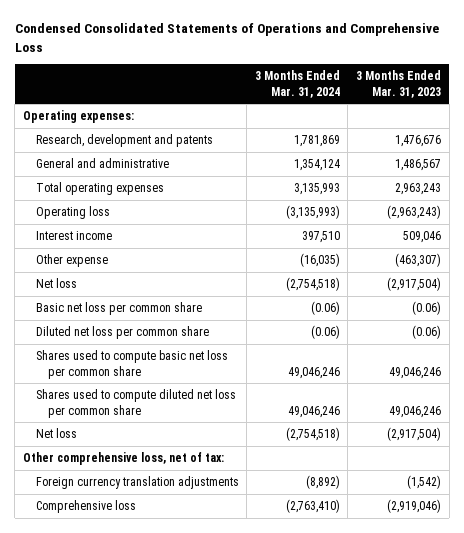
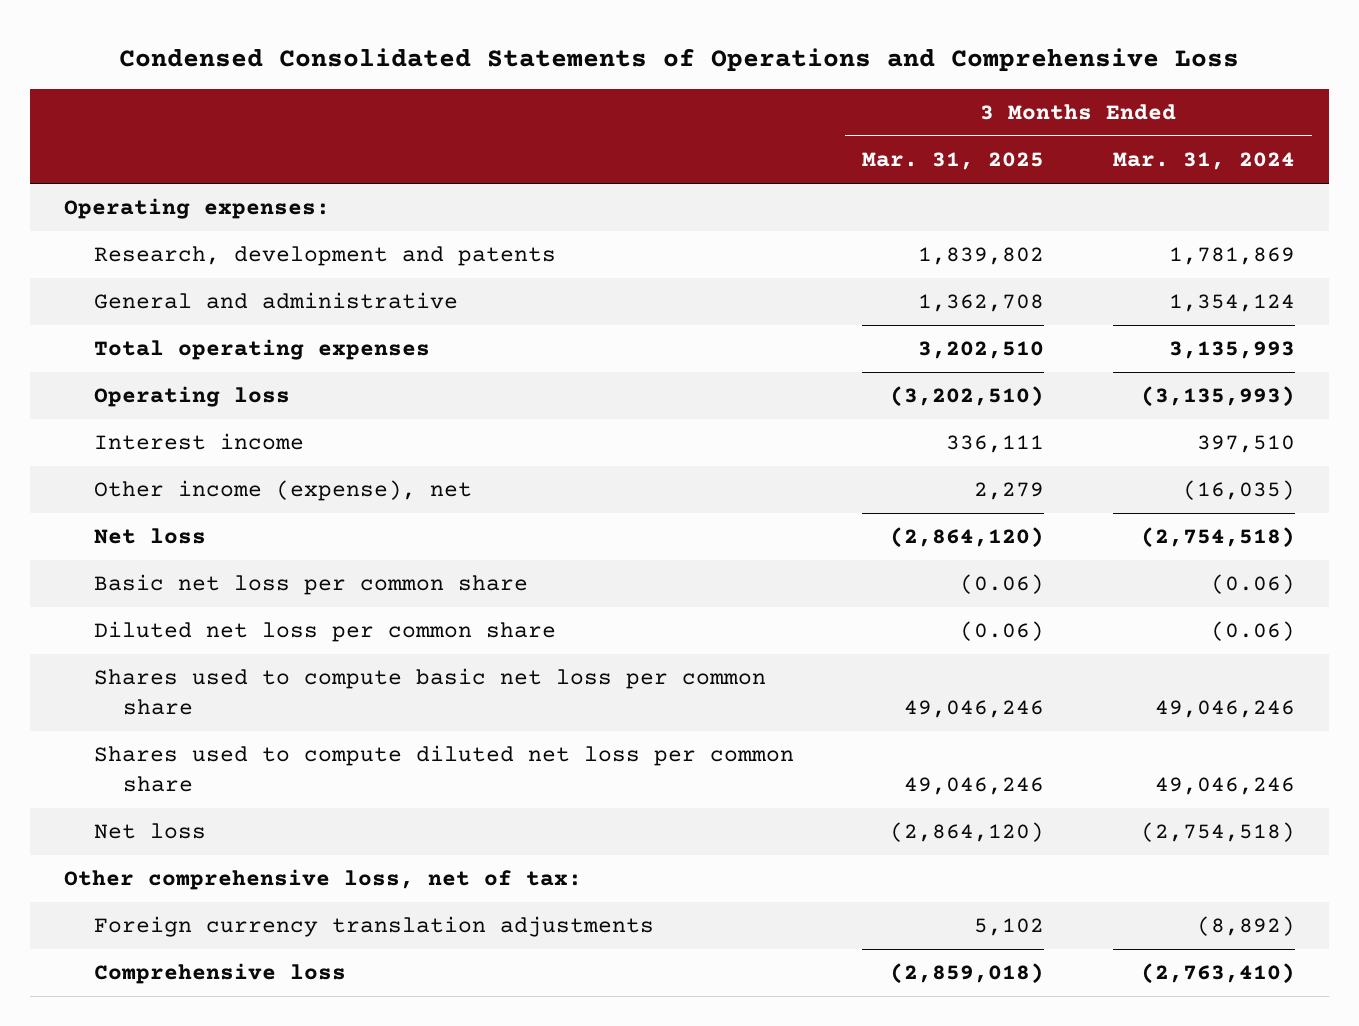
- | 3 Months Ended Mar. 31, 2024 | 3 Months Ended Mar. 31, 2023
+ | 3 Months Ended Mar. 31, 2025 | 3 Months Ended Mar. 31, 2024
- Other expense | (16,035) | (463,307)
+ Other income (expense), net | 2,279 | (16,035)

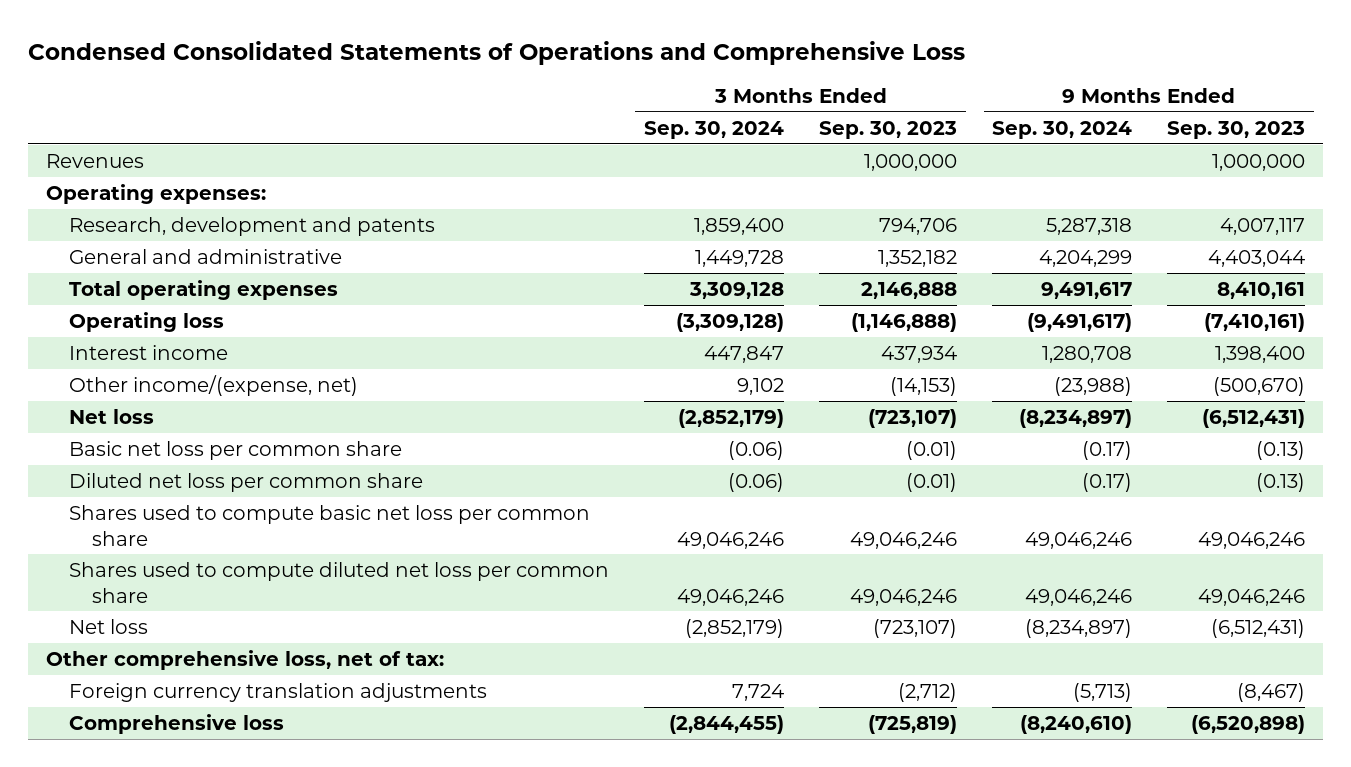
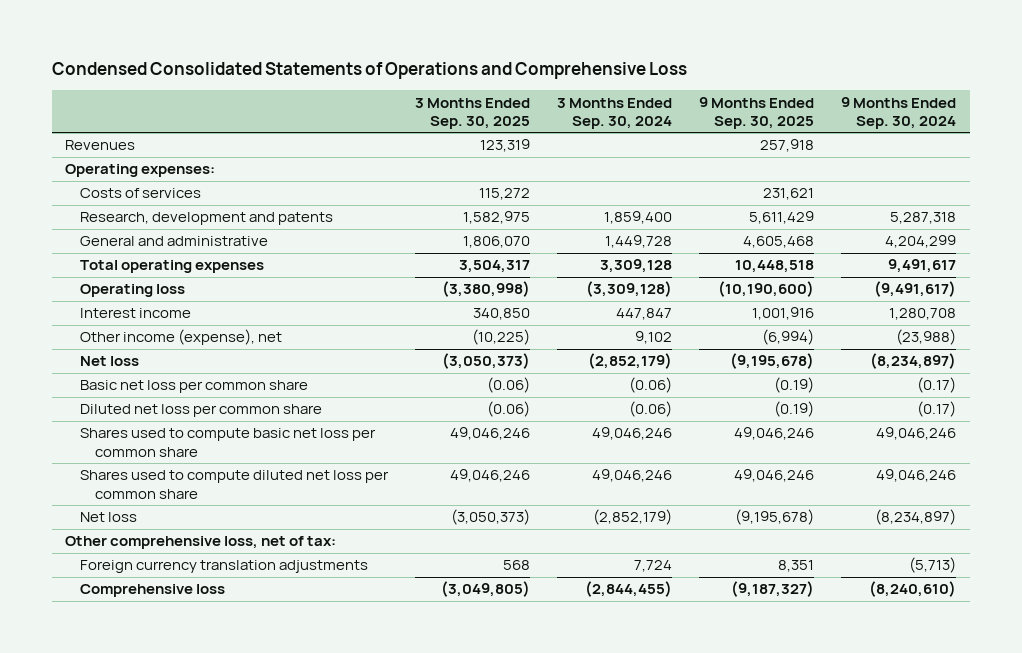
- | 3 Months Ended Sep. 30, 2024 | 3 Months Ended Sep. 30, 2023 | 9 Months Ended Sep. 30, 2024 | 9 Months Ended Sep. 30, 2023
+ | 3 Months Ended Sep. 30, 2025 | 3 Months Ended Sep. 30, 2024 | 9 Months Ended Sep. 30, 2025 | 9 Months Ended Sep. 30, 2024
+ Costs of services | 115,272 | | 231,621 |
- Other income/(expense, net) | 9,102 | (14,153) | (23,988) | (500,670)
+ Other income (expense), net | (10,225) | 9,102 | (6,994) | (23,988)

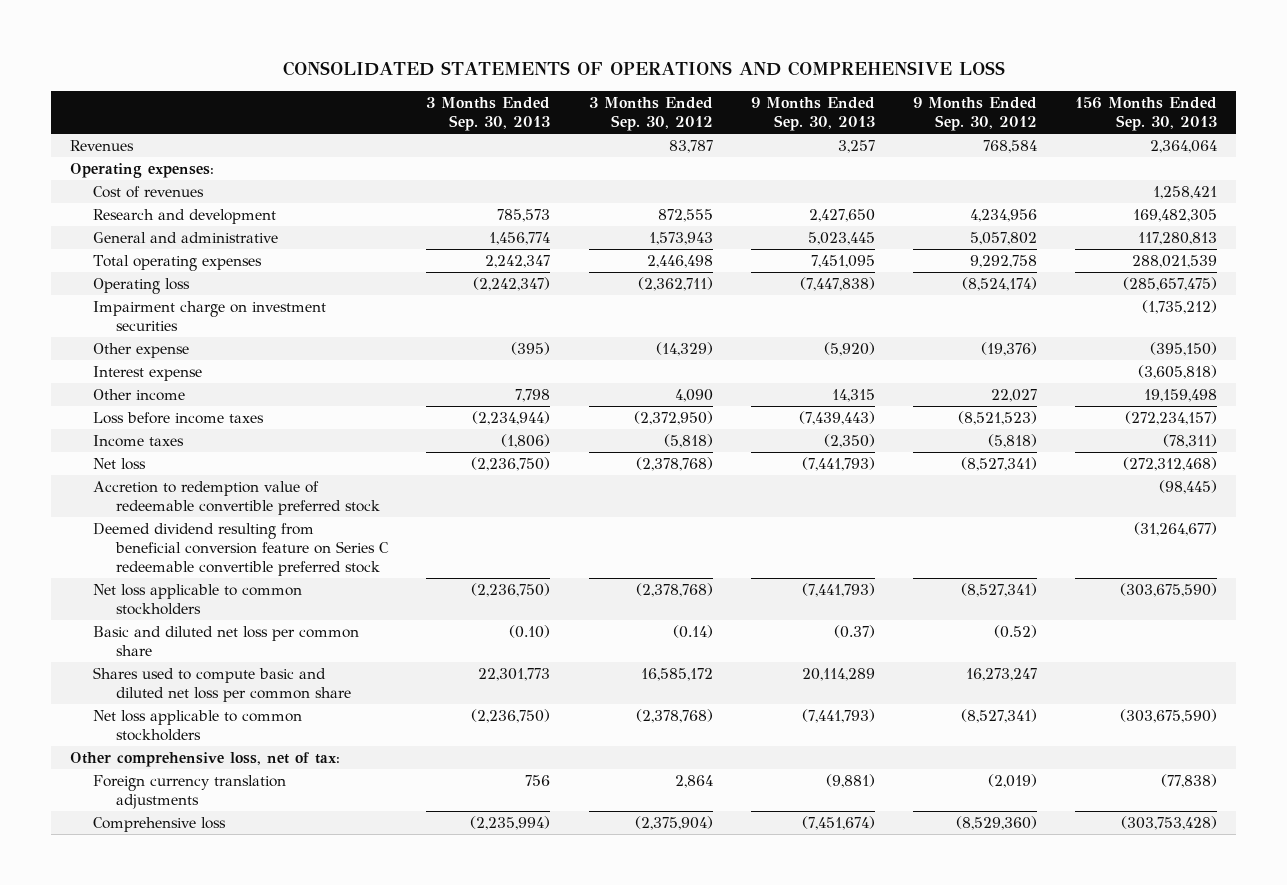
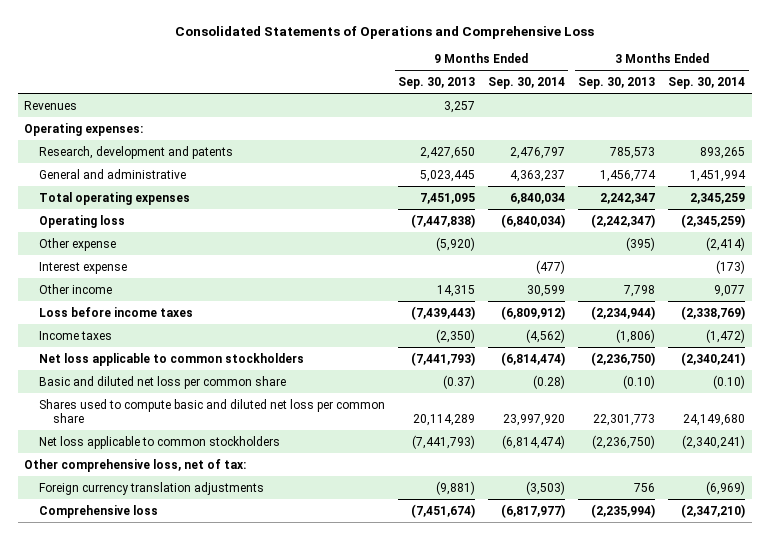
- CONSOLIDATED STATEMENTS OF OPERATIONS AND COMPREHENSIVE LOSS
+ Consolidated Statements of Operations and Comprehensive Loss
- | 3 Months Ended Sep. 30, 2013 | 3 Months Ended Sep. 30, 2012 | 9 Months Ended Sep. 30, 2013 | 9 Months Ended Sep. 30, 2012 | 156 Months Ended Sep. 30, 2013
+ | 9 Months Ended Sep. 30, 2013 | 9 Months Ended Sep. 30, 2014 | 3 Months Ended Sep. 30, 2013 | 3 Months Ended Sep. 30, 2014
- Cost of revenues | | | | | 1,258,421
- Research and development | 785,573 | 872,555 | 2,427,650 | 4,234,956 | 169,482,305
+ Research, development and patents | 2,427,650 | 2,476,797 | 785,573 | 893,265
- Impairment charge on investment securities | | | | | (1,735,212)
- Net loss | (2,236,750) | (2,378,768) | (7,441,793) | (8,527,341) | (272,312,468)
- Accretion to redemption value of redeemable convertible preferred stock | | | | | (98,445)
- Deemed dividend resulting from beneficial conversion feature on Series C redeemable convertible preferred stock | | | | | (31,264,677)

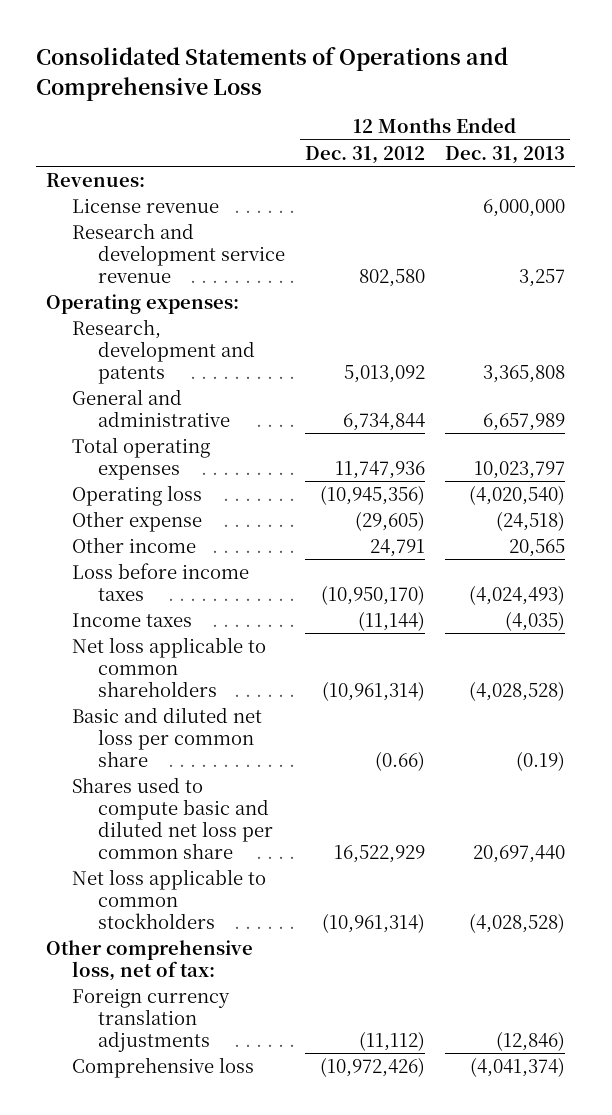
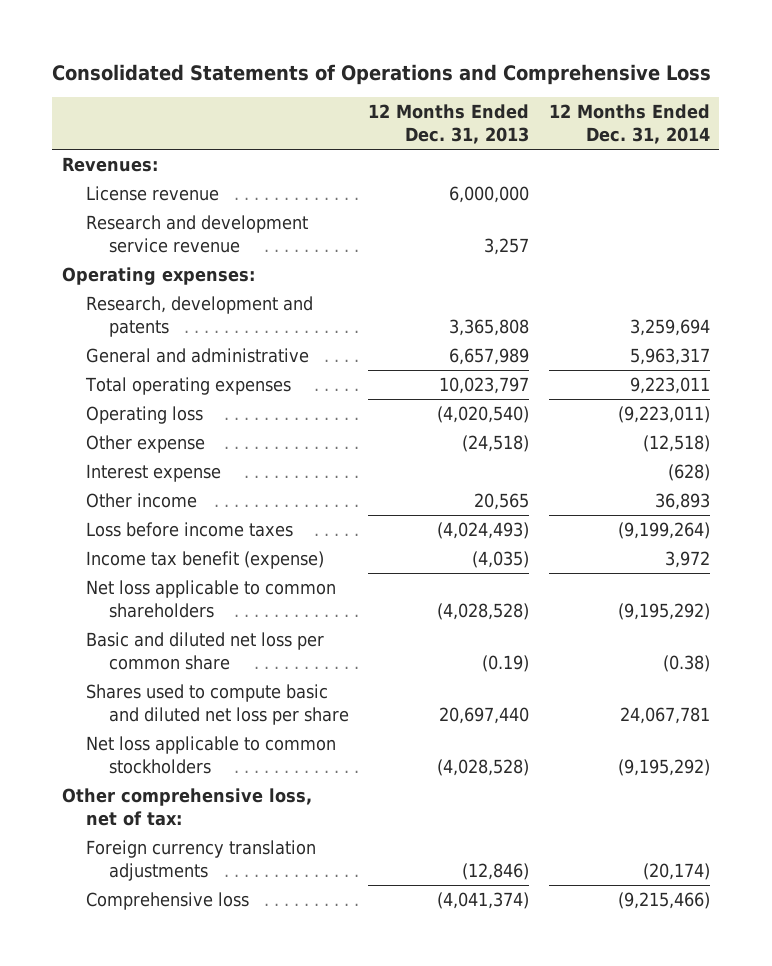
- | 12 Months Ended Dec. 31, 2012 | 12 Months Ended Dec. 31, 2013
+ | 12 Months Ended Dec. 31, 2013 | 12 Months Ended Dec. 31, 2014
+ Interest expense | | (628)
- Income taxes | (11,144) | (4,035)
+ Income tax benefit (expense) | (4,035) | 3,972
- Shares used to compute basic and diluted net loss per common share | 16,522,929 | 20,697,440
+ Shares used to compute basic and diluted net loss per share | 20,697,440 | 24,067,781

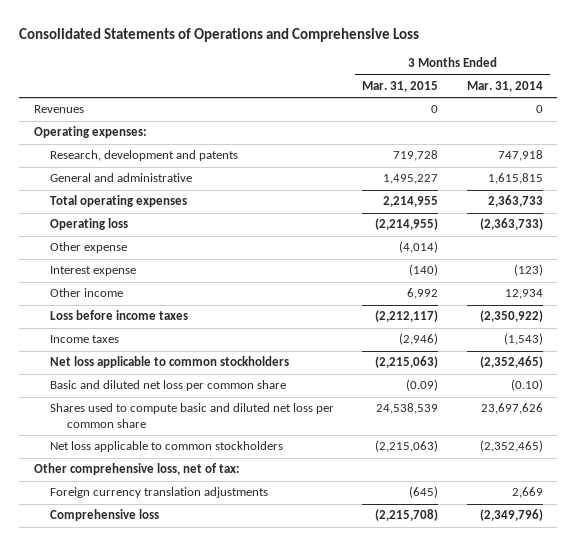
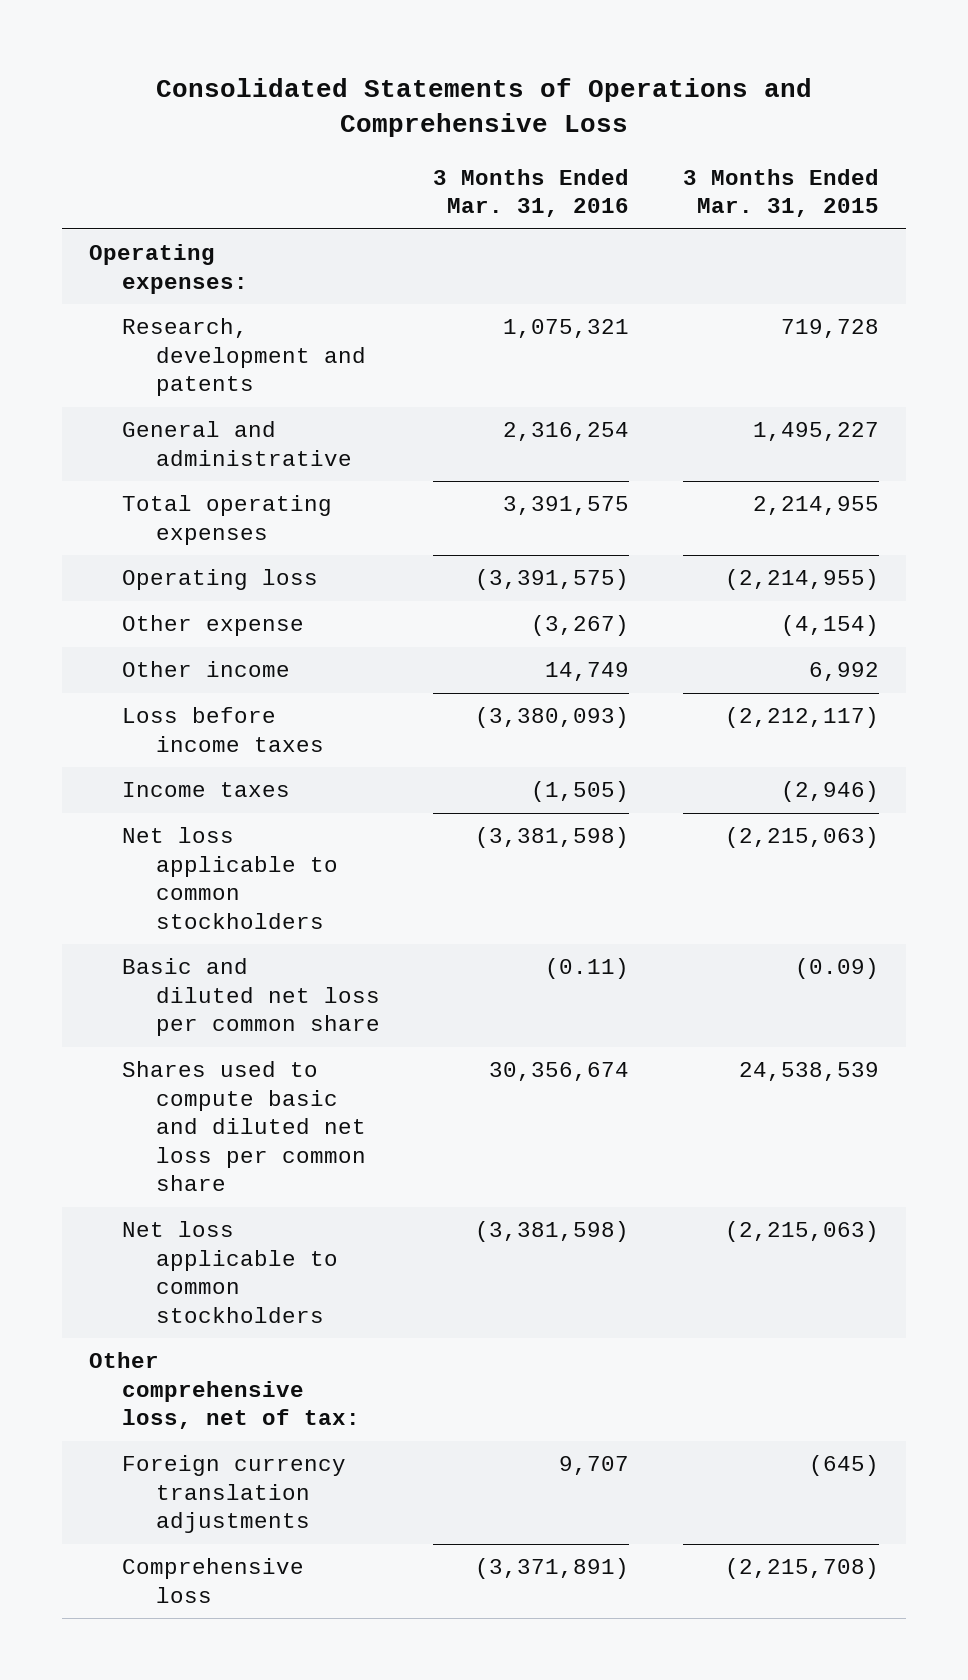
- | 3 Months Ended Mar. 31, 2015 | 3 Months Ended Mar. 31, 2014
+ | 3 Months Ended Mar. 31, 2016 | 3 Months Ended Mar. 31, 2015
- Revenues | 0 | 0
- Other expense | (4,014) |
- Interest expense | (140) | (123)
+ Other expense | (3,267) | (4,154)

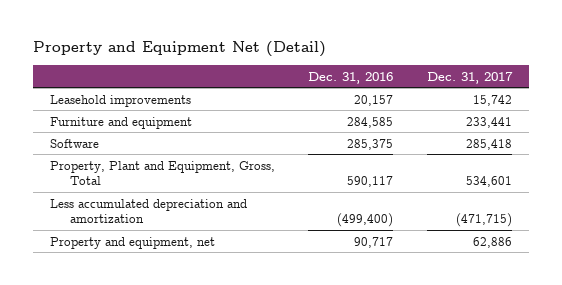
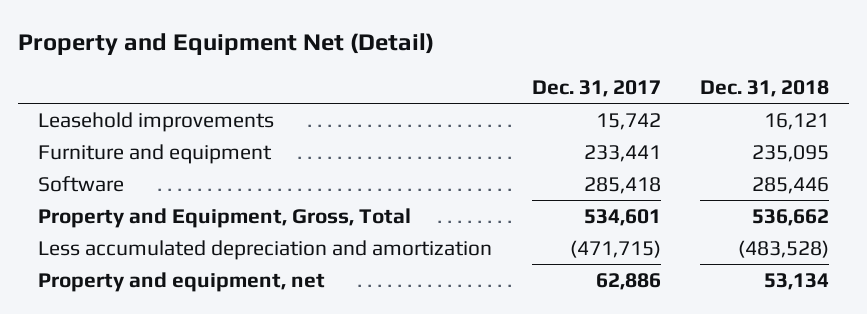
- | Dec. 31, 2016 | Dec. 31, 2017
+ | Dec. 31, 2017 | Dec. 31, 2018
- Property, Plant and Equipment, Gross, Total | 590,117 | 534,601
+ Property and Equipment, Gross, Total | 534,601 | 536,662

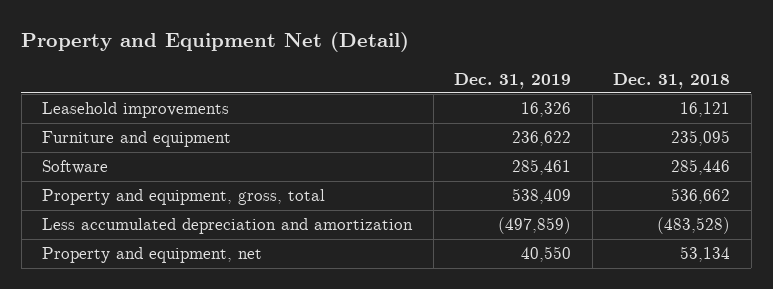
- | Dec. 31, 2017 | Dec. 31, 2018
+ | Dec. 31, 2019 | Dec. 31, 2018
- Property and Equipment, Gross, Total | 534,601 | 536,662
+ Property and equipment, gross, total | 538,409 | 536,662

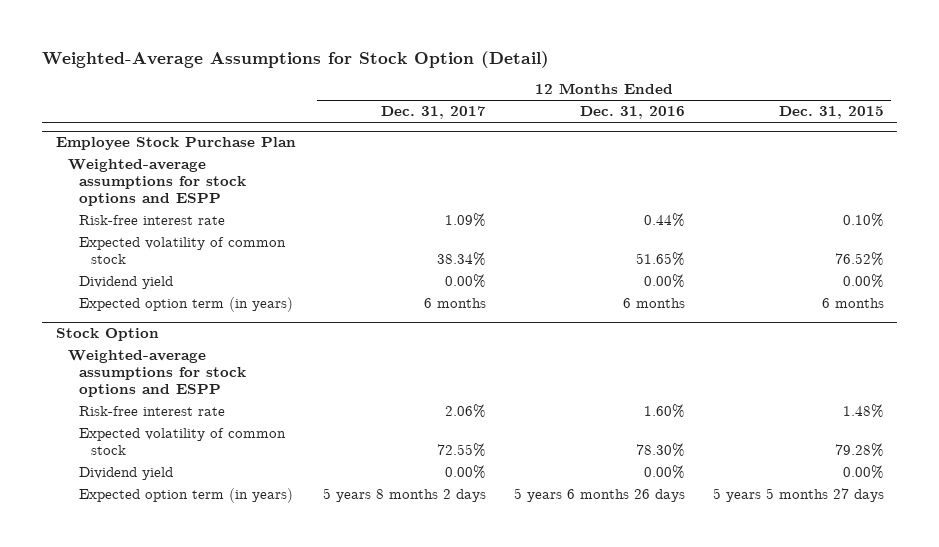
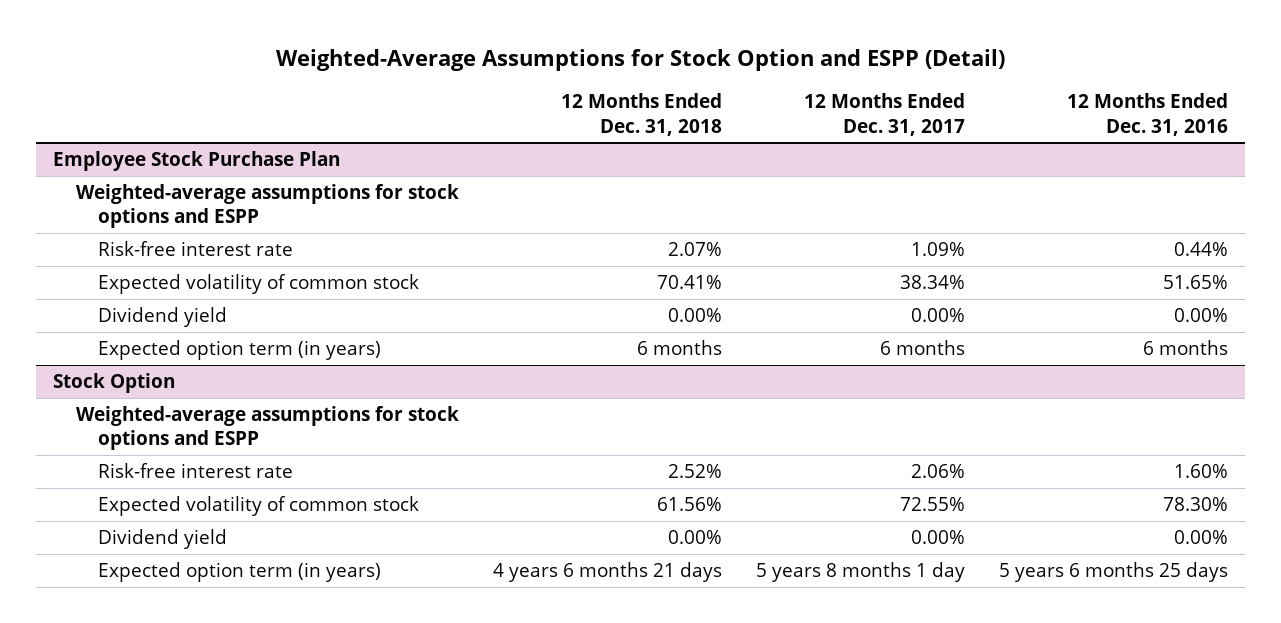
- Weighted-Average Assumptions for Stock Option (Detail)
+ Weighted-Average Assumptions for Stock Option and ESPP (Detail)
- | 12 Months Ended Dec. 31, 2017 | 12 Months Ended Dec. 31, 2016 | 12 Months Ended Dec. 31, 2015
+ | 12 Months Ended Dec. 31, 2018 | 12 Months Ended Dec. 31, 2017 | 12 Months Ended Dec. 31, 2016
@ Stock Option
- Expected option term (in years) | 5 years 8 months 2 days | 5 years 6 months 26 days | 5 years 5 months 27 days
+ Expected option term (in years) | 4 years 6 months 21 days | 5 years 8 months 1 day | 5 years 6 months 25 days

